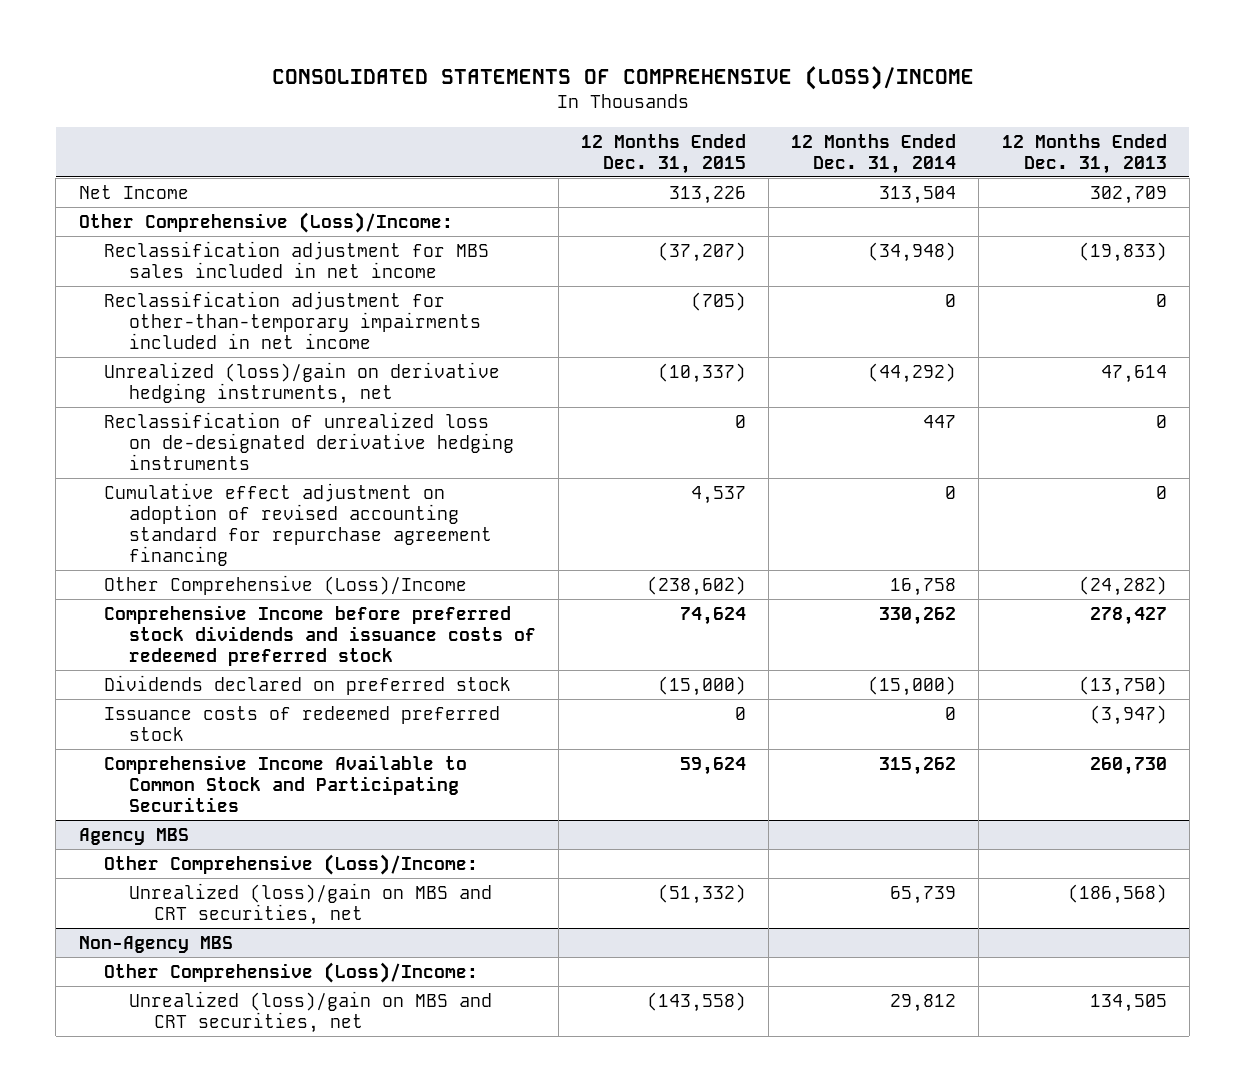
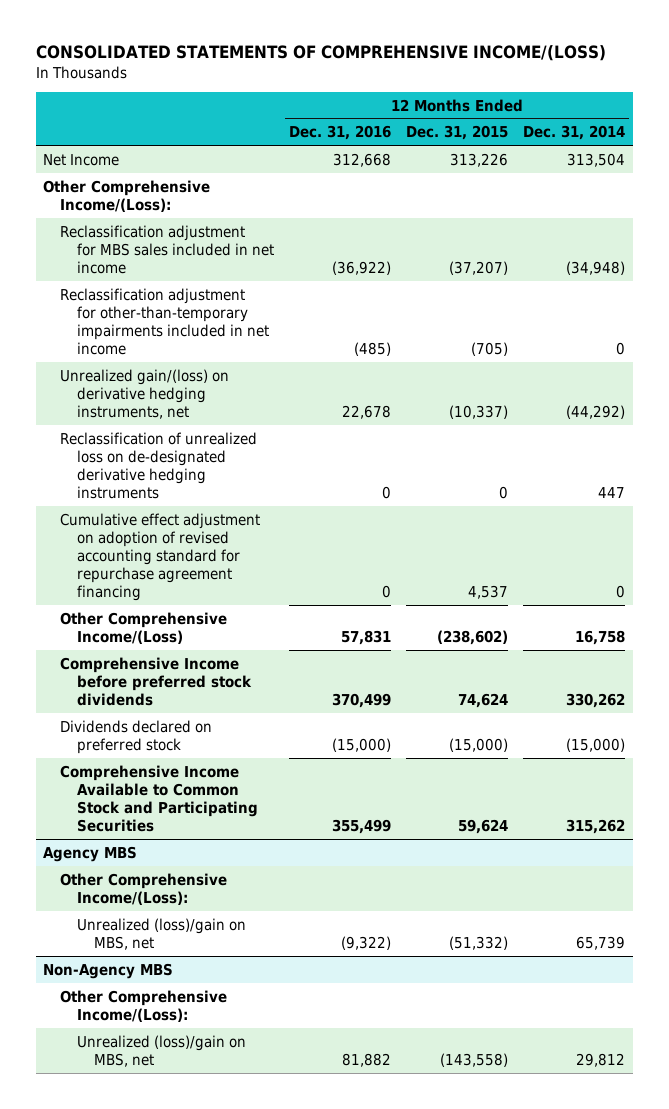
- CONSOLIDATED STATEMENTS OF COMPREHENSIVE (LOSS)/INCOME
+ CONSOLIDATED STATEMENTS OF COMPREHENSIVE INCOME/(LOSS)
- | 12 Months Ended Dec. 31, 2015 | 12 Months Ended Dec. 31, 2014 | 12 Months Ended Dec. 31, 2013
+ | 12 Months Ended Dec. 31, 2016 | 12 Months Ended Dec. 31, 2015 | 12 Months Ended Dec. 31, 2014
- Other Comprehensive (Loss)/Income:
+ Other Comprehensive Income/(Loss):
- Unrealized (loss)/gain on derivative hedging instruments, net | (10,337) | (44,292) | 47,614
+ Unrealized gain/(loss) on derivative hedging instruments, net | 22,678 | (10,337) | (44,292)
- Other Comprehensive (Loss)/Income | (238,602) | 16,758 | (24,282)
- Comprehensive Income before preferred stock dividends and issuance costs of redeemed preferred stock | 74,624 | 330,262 | 278,427
+ Other Comprehensive Income/(Loss) | 57,831 | (238,602) | 16,758
+ Comprehensive Income before preferred stock dividends | 370,499 | 74,624 | 330,262
- Issuance costs of redeemed preferred stock | 0 | 0 | (3,947)
@ Agency MBS
- Other Comprehensive (Loss)/Income:
- Unrealized (loss)/gain on MBS and CRT securities, net | (51,332) | 65,739 | (186,568)
+ Other Comprehensive Income/(Loss):
+ Unrealized (loss)/gain on MBS, net | (9,322) | (51,332) | 65,739
@ Non-Agency MBS
- Other Comprehensive (Loss)/Income:
- Unrealized (loss)/gain on MBS and CRT securities, net | (143,558) | 29,812 | 134,505
+ Other Comprehensive Income/(Loss):
+ Unrealized (loss)/gain on MBS, net | 81,882 | (143,558) | 29,812

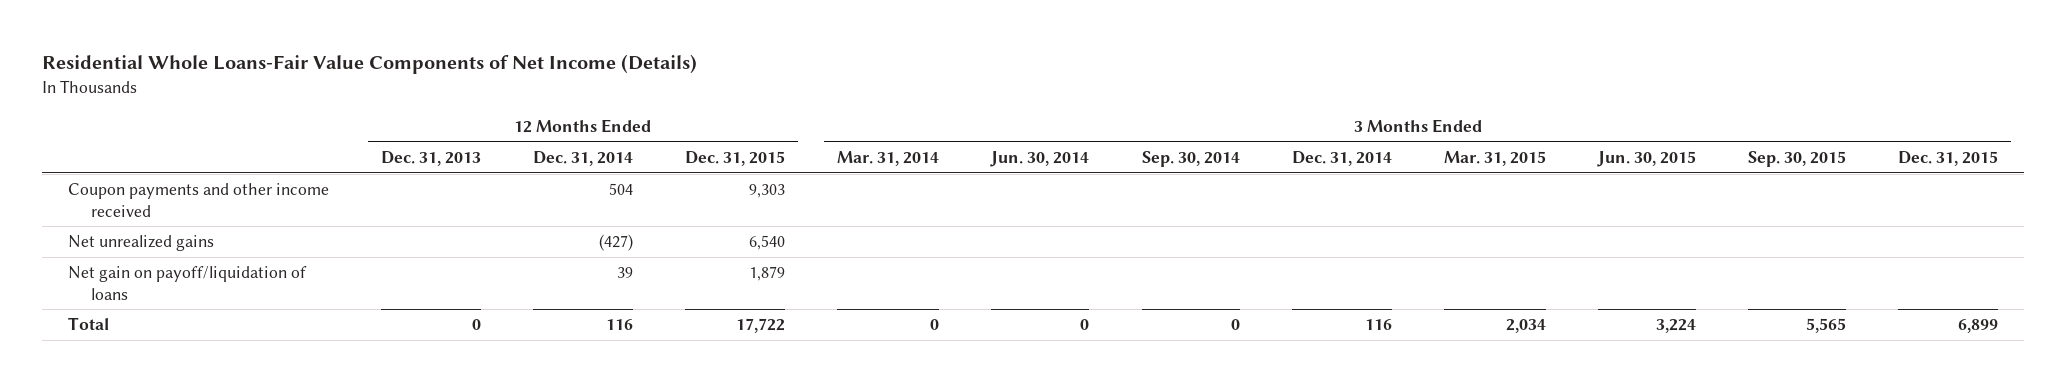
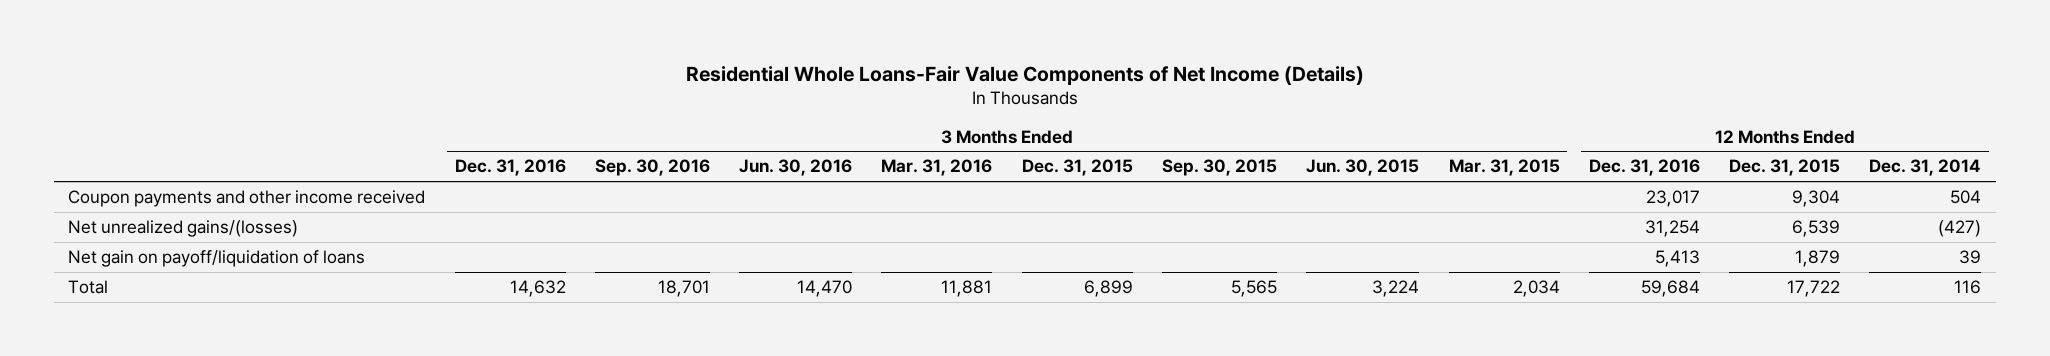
- | 12 Months Ended Dec. 31, 2013 | 12 Months Ended Dec. 31, 2014 | 12 Months Ended Dec. 31, 2015 | 3 Months Ended Mar. 31, 2014 | 3 Months Ended Jun. 30, 2014 | 3 Months Ended Sep. 30, 2014 | 3 Months Ended Dec. 31, 2014 | 3 Months Ended Mar. 31, 2015 | 3 Months Ended Jun. 30, 2015 | 3 Months Ended Sep. 30, 2015 | 3 Months Ended Dec. 31, 2015
+ | 3 Months Ended Dec. 31, 2016 | 3 Months Ended Sep. 30, 2016 | 3 Months Ended Jun. 30, 2016 | 3 Months Ended Mar. 31, 2016 | 3 Months Ended Dec. 31, 2015 | 3 Months Ended Sep. 30, 2015 | 3 Months Ended Jun. 30, 2015 | 3 Months Ended Mar. 31, 2015 | 12 Months Ended Dec. 31, 2016 | 12 Months Ended Dec. 31, 2015 | 12 Months Ended Dec. 31, 2014
- Coupon payments and other income received | | 504 | 9,303 | | | | | | | |
- Net unrealized gains | | (427) | 6,540 | | | | | | | |
+ Coupon payments and other income received | | | | | | | | | 23,017 | 9,304 | 504
+ Net unrealized gains/(losses) | | | | | | | | | 31,254 | 6,539 | (427)

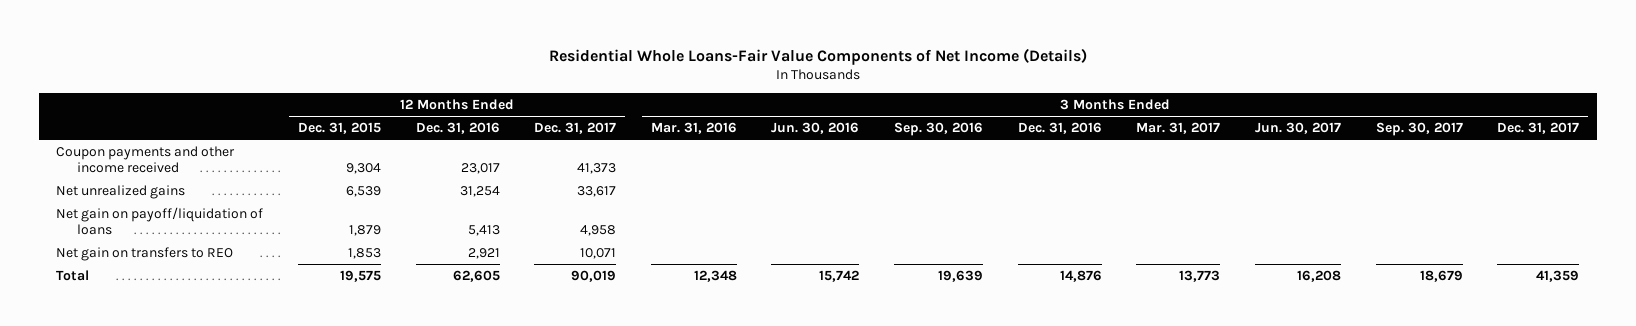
- | 3 Months Ended Dec. 31, 2016 | 3 Months Ended Sep. 30, 2016 | 3 Months Ended Jun. 30, 2016 | 3 Months Ended Mar. 31, 2016 | 3 Months Ended Dec. 31, 2015 | 3 Months Ended Sep. 30, 2015 | 3 Months Ended Jun. 30, 2015 | 3 Months Ended Mar. 31, 2015 | 12 Months Ended Dec. 31, 2016 | 12 Months Ended Dec. 31, 2015 | 12 Months Ended Dec. 31, 2014
+ | 12 Months Ended Dec. 31, 2015 | 12 Months Ended Dec. 31, 2016 | 12 Months Ended Dec. 31, 2017 | 3 Months Ended Mar. 31, 2016 | 3 Months Ended Jun. 30, 2016 | 3 Months Ended Sep. 30, 2016 | 3 Months Ended Dec. 31, 2016 | 3 Months Ended Mar. 31, 2017 | 3 Months Ended Jun. 30, 2017 | 3 Months Ended Sep. 30, 2017 | 3 Months Ended Dec. 31, 2017
- Net unrealized gains/(losses) | | | | | | | | | 31,254 | 6,539 | (427)
+ Net unrealized gains | 6,539 | 31,254 | 33,617 | | | | | | | |
- Total | 14,632 | 18,701 | 14,470 | 11,881 | 6,899 | 5,565 | 3,224 | 2,034 | 59,684 | 17,722 | 116
+ Net gain on transfers to REO | 1,853 | 2,921 | 10,071 | | | | | | | |
+ Total | 19,575 | 62,605 | 90,019 | 12,348 | 15,742 | 19,639 | 14,876 | 13,773 | 16,208 | 18,679 | 41,359

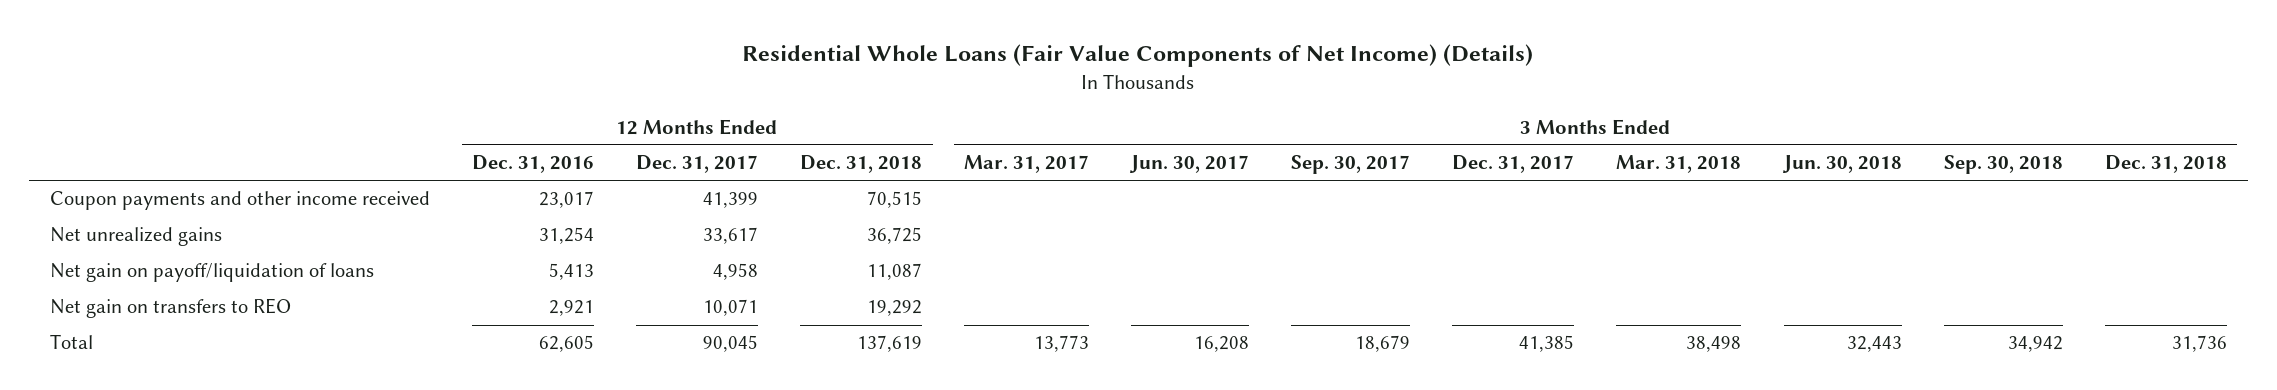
- Residential Whole Loans-Fair Value Components of Net Income (Details)
+ Residential Whole Loans (Fair Value Components of Net Income) (Details)
- | 12 Months Ended Dec. 31, 2015 | 12 Months Ended Dec. 31, 2016 | 12 Months Ended Dec. 31, 2017 | 3 Months Ended Mar. 31, 2016 | 3 Months Ended Jun. 30, 2016 | 3 Months Ended Sep. 30, 2016 | 3 Months Ended Dec. 31, 2016 | 3 Months Ended Mar. 31, 2017 | 3 Months Ended Jun. 30, 2017 | 3 Months Ended Sep. 30, 2017 | 3 Months Ended Dec. 31, 2017
+ | 12 Months Ended Dec. 31, 2016 | 12 Months Ended Dec. 31, 2017 | 12 Months Ended Dec. 31, 2018 | 3 Months Ended Mar. 31, 2017 | 3 Months Ended Jun. 30, 2017 | 3 Months Ended Sep. 30, 2017 | 3 Months Ended Dec. 31, 2017 | 3 Months Ended Mar. 31, 2018 | 3 Months Ended Jun. 30, 2018 | 3 Months Ended Sep. 30, 2018 | 3 Months Ended Dec. 31, 2018
- Coupon payments and other income received | 9,304 | 23,017 | 41,373 | | | | | | | |
+ Coupon payments and other income received | 23,017 | 41,399 | 70,515 | | | | | | | |
- Total | 19,575 | 62,605 | 90,019 | 12,348 | 15,742 | 19,639 | 14,876 | 13,773 | 16,208 | 18,679 | 41,359
+ Total | 62,605 | 90,045 | 137,619 | 13,773 | 16,208 | 18,679 | 41,385 | 38,498 | 32,443 | 34,942 | 31,736

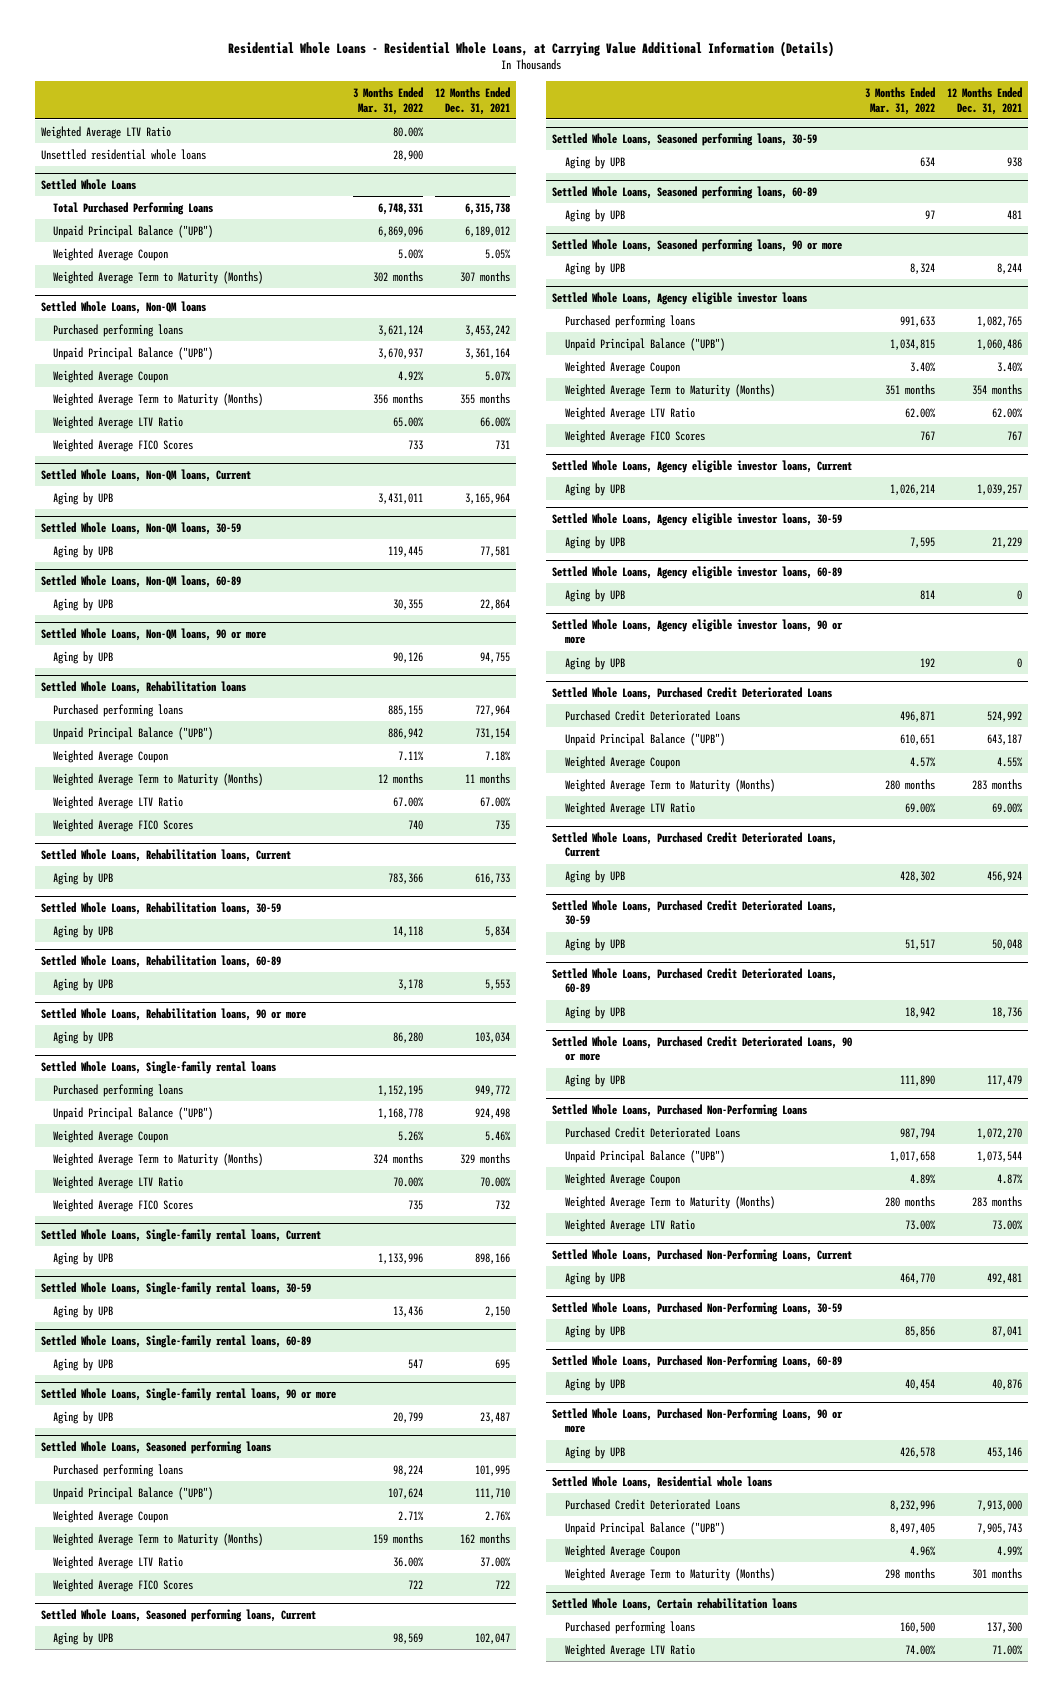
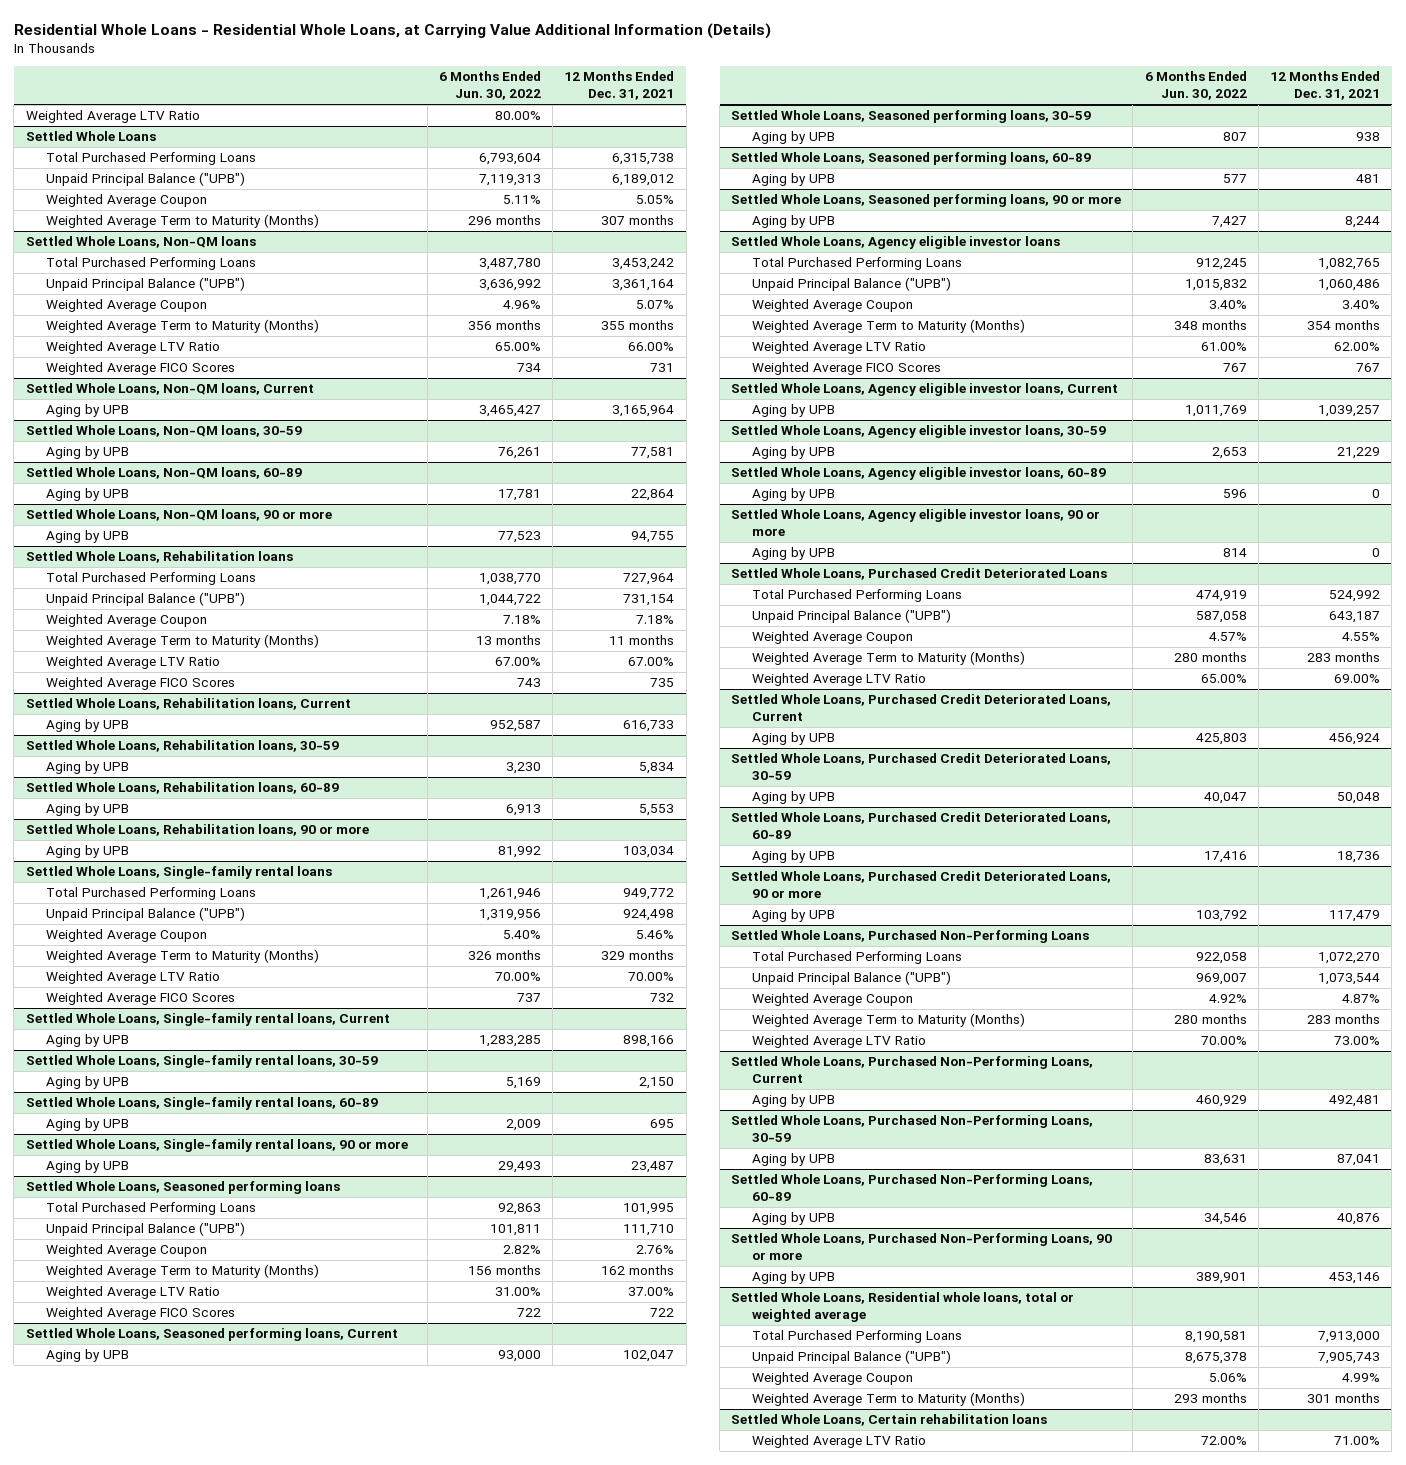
- | 3 Months Ended Mar. 31, 2022 | 12 Months Ended Dec. 31, 2021
+ | 6 Months Ended Jun. 30, 2022 | 12 Months Ended Dec. 31, 2021
- Unsettled residential whole loans | 28,900 |
@ Settled Whole Loans, Non-QM loans
- Purchased performing loans | 3,621,124 | 3,453,242
+ Total Purchased Performing Loans | 3,487,780 | 3,453,242
@ Settled Whole Loans, Rehabilitation loans
- Purchased performing loans | 885,155 | 727,964
+ Total Purchased Performing Loans | 1,038,770 | 727,964
@ Settled Whole Loans, Single-family rental loans
- Purchased performing loans | 1,152,195 | 949,772
+ Total Purchased Performing Loans | 1,261,946 | 949,772
@ Settled Whole Loans, Seasoned performing loans
- Purchased performing loans | 98,224 | 101,995
+ Total Purchased Performing Loans | 92,863 | 101,995
@ Settled Whole Loans, Agency eligible investor loans
- Purchased performing loans | 991,633 | 1,082,765
+ Total Purchased Performing Loans | 912,245 | 1,082,765
@ Settled Whole Loans, Purchased Credit Deteriorated Loans
- Purchased Credit Deteriorated Loans | 496,871 | 524,992
+ Total Purchased Performing Loans | 474,919 | 524,992
@ Settled Whole Loans, Purchased Non-Performing Loans
- Purchased Credit Deteriorated Loans | 987,794 | 1,072,270
+ Total Purchased Performing Loans | 922,058 | 1,072,270
- Settled Whole Loans, Residential whole loans
- Purchased Credit Deteriorated Loans | 8,232,996 | 7,913,000
+ Settled Whole Loans, Residential whole loans, total or weighted average
+ Total Purchased Performing Loans | 8,190,581 | 7,913,000
@ Settled Whole Loans, Certain rehabilitation loans
- Purchased performing loans | 160,500 | 137,300

